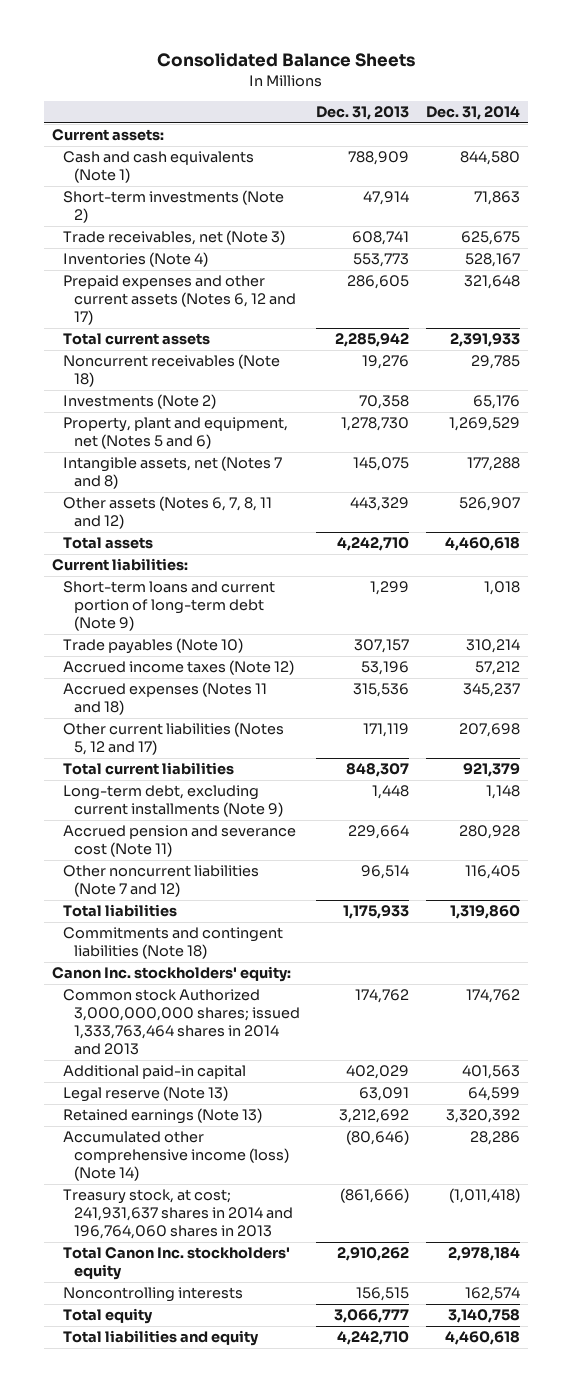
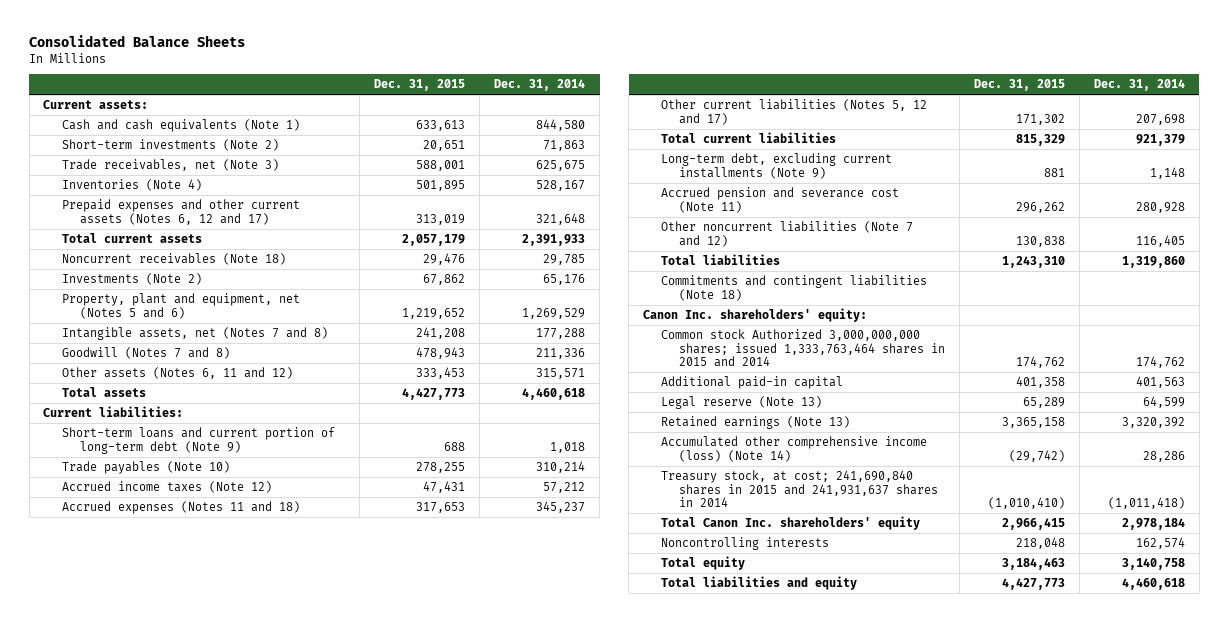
- | Dec. 31, 2013 | Dec. 31, 2014
+ | Dec. 31, 2015 | Dec. 31, 2014
- Other assets (Notes 6, 7, 8, 11 and 12) | 443,329 | 526,907
+ Goodwill (Notes 7 and 8) | 478,943 | 211,336
+ Other assets (Notes 6, 11 and 12) | 333,453 | 315,571
- Canon Inc. stockholders' equity:
- Common stock Authorized 3,000,000,000 shares; issued 1,333,763,464 shares in 2014 and 2013 | 174,762 | 174,762
+ Canon Inc. shareholders' equity:
+ Common stock Authorized 3,000,000,000 shares; issued 1,333,763,464 shares in 2015 and 2014 | 174,762 | 174,762
- Treasury stock, at cost; 241,931,637 shares in 2014 and 196,764,060 shares in 2013 | (861,666) | (1,011,418)
- Total Canon Inc. stockholders' equity | 2,910,262 | 2,978,184
+ Treasury stock, at cost; 241,690,840 shares in 2015 and 241,931,637 shares in 2014 | (1,010,410) | (1,011,418)
+ Total Canon Inc. shareholders' equity | 2,966,415 | 2,978,184

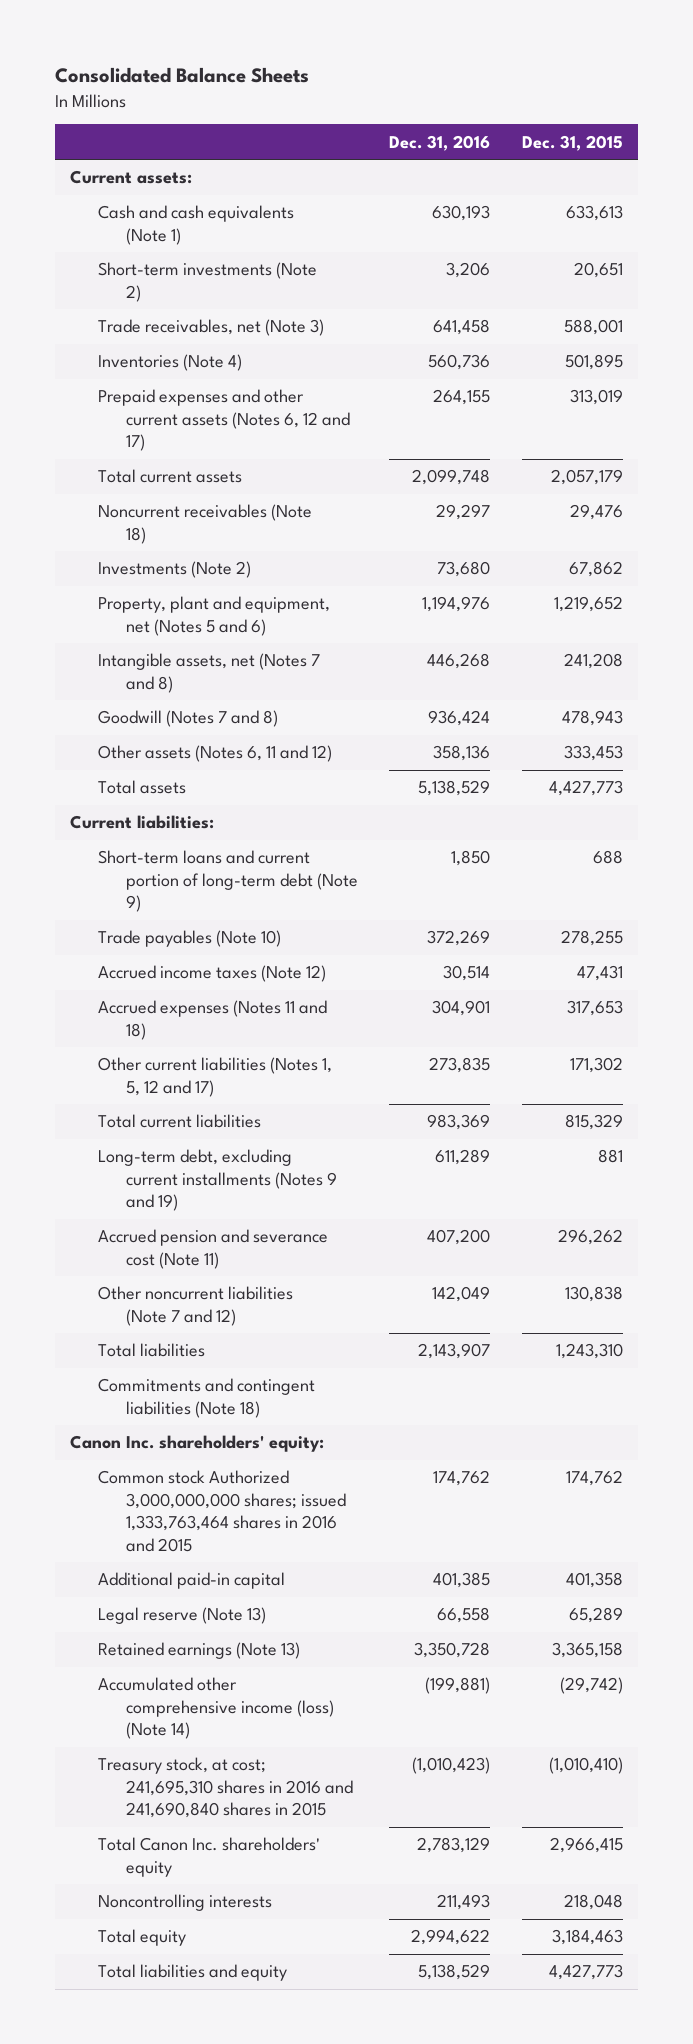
- | Dec. 31, 2015 | Dec. 31, 2014
+ | Dec. 31, 2016 | Dec. 31, 2015
- Other current liabilities (Notes 5, 12 and 17) | 171,302 | 207,698
+ Other current liabilities (Notes 1, 5, 12 and 17) | 273,835 | 171,302
- Long-term debt, excluding current installments (Note 9) | 881 | 1,148
+ Long-term debt, excluding current installments (Notes 9 and 19) | 611,289 | 881
- Common stock Authorized 3,000,000,000 shares; issued 1,333,763,464 shares in 2015 and 2014 | 174,762 | 174,762
+ Common stock Authorized 3,000,000,000 shares; issued 1,333,763,464 shares in 2016 and 2015 | 174,762 | 174,762
- Treasury stock, at cost; 241,690,840 shares in 2015 and 241,931,637 shares in 2014 | (1,010,410) | (1,011,418)
+ Treasury stock, at cost; 241,695,310 shares in 2016 and 241,690,840 shares in 2015 | (1,010,423) | (1,010,410)

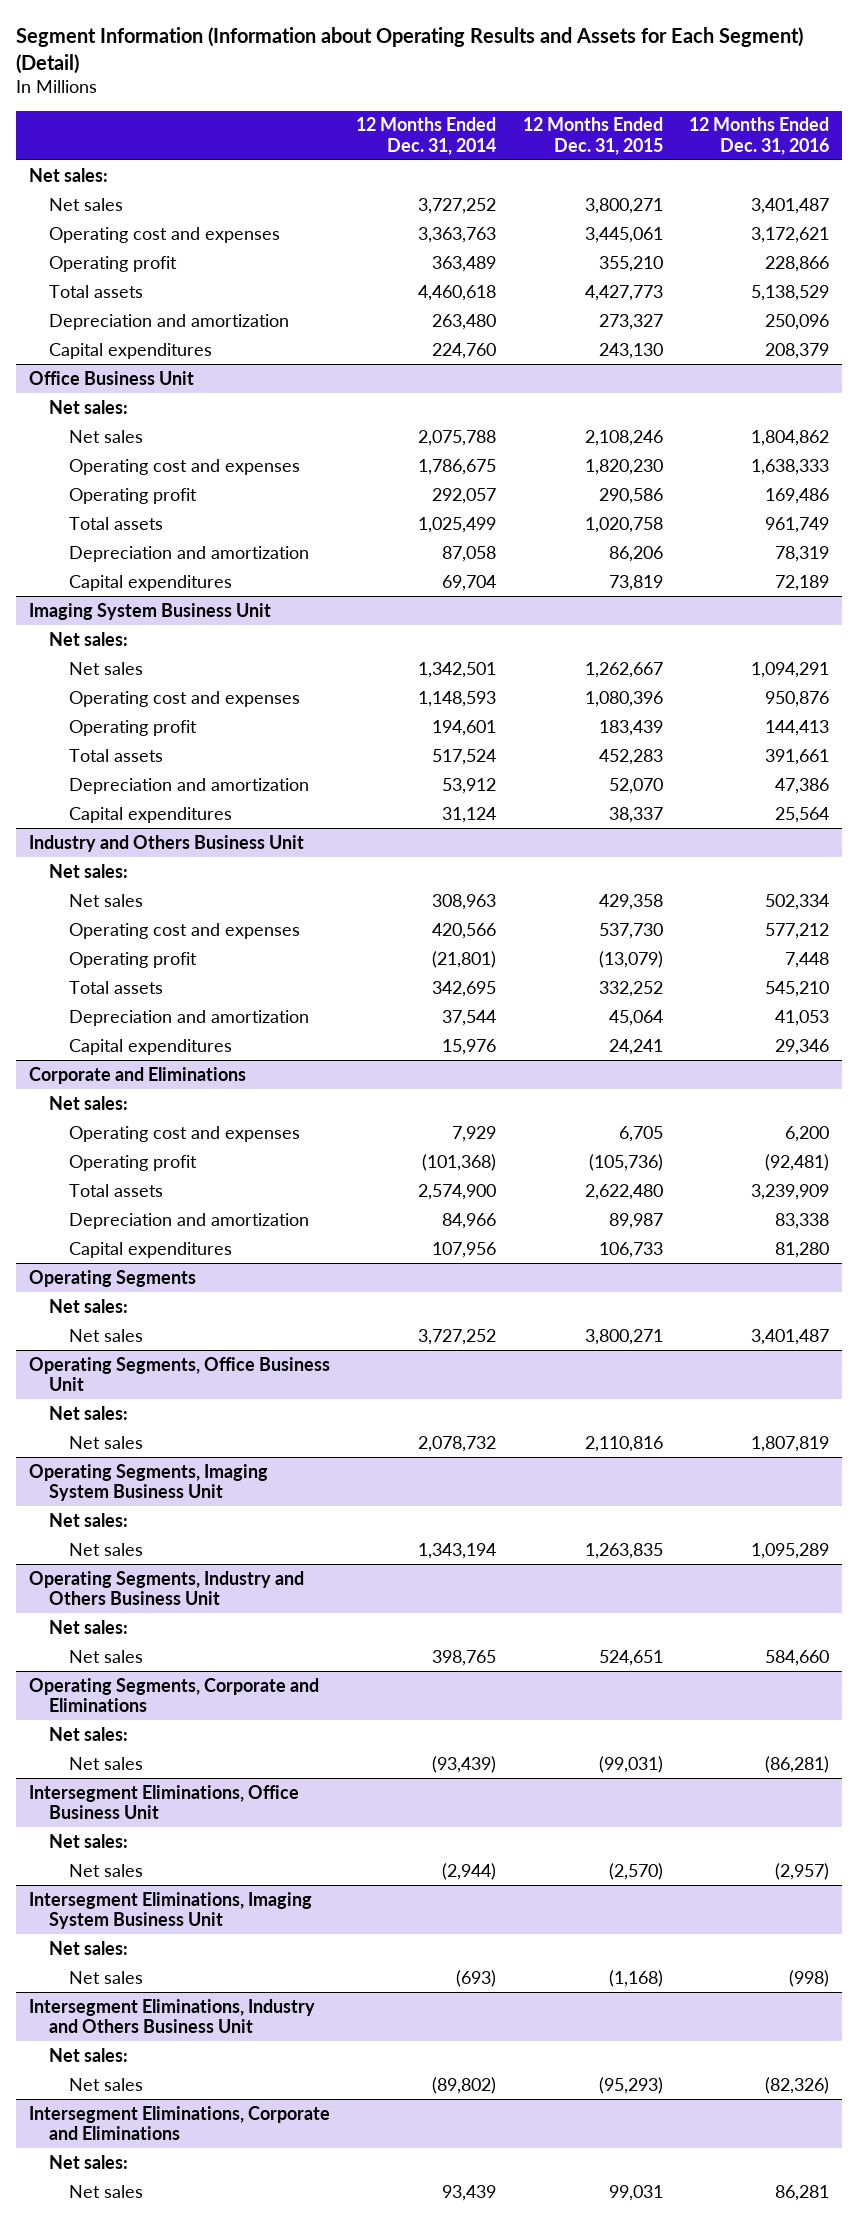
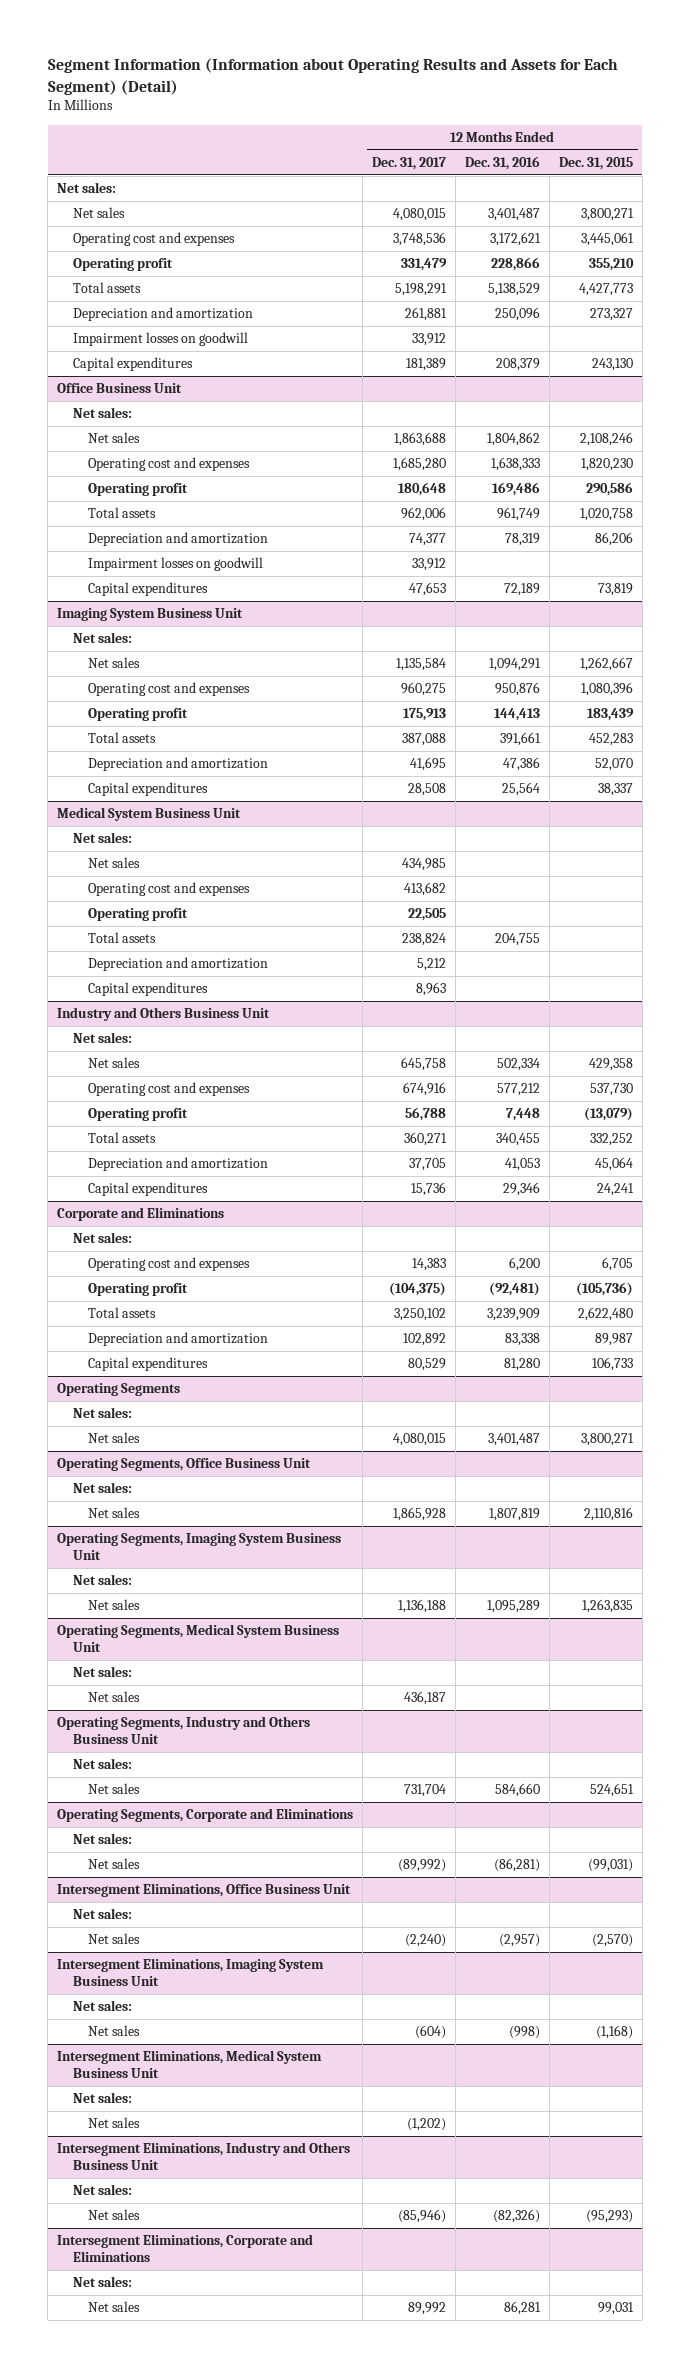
- | 12 Months Ended Dec. 31, 2014 | 12 Months Ended Dec. 31, 2015 | 12 Months Ended Dec. 31, 2016
+ | 12 Months Ended Dec. 31, 2017 | 12 Months Ended Dec. 31, 2016 | 12 Months Ended Dec. 31, 2015
+ Impairment losses on goodwill | 33,912 | |
@ Office Business Unit
+ Impairment losses on goodwill | 33,912 | |
+ Medical System Business Unit
+ Net sales:
+ Net sales | 434,985 | |
+ Operating cost and expenses | 413,682 | |
+ Operating profit | 22,505 | |
+ Total assets | 238,824 | 204,755 |
+ Depreciation and amortization | 5,212 | |
+ Capital expenditures | 8,963 | |
@ Industry and Others Business Unit
- Total assets | 342,695 | 332,252 | 545,210
+ Total assets | 360,271 | 340,455 | 332,252
+ Operating Segments, Medical System Business Unit
+ Net sales:
+ Net sales | 436,187 | |
+ Intersegment Eliminations, Medical System Business Unit
+ Net sales:
+ Net sales | (1,202) | |

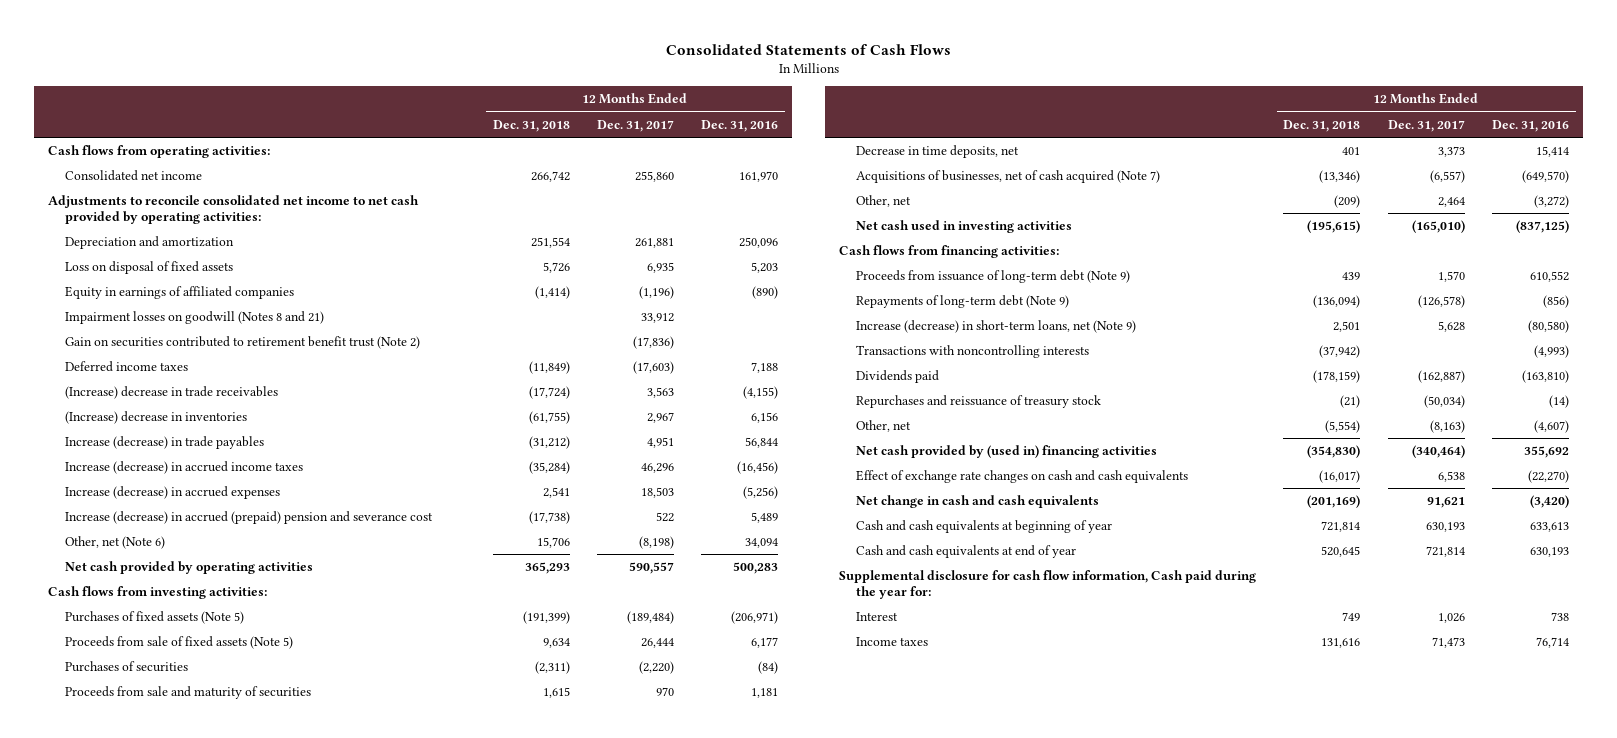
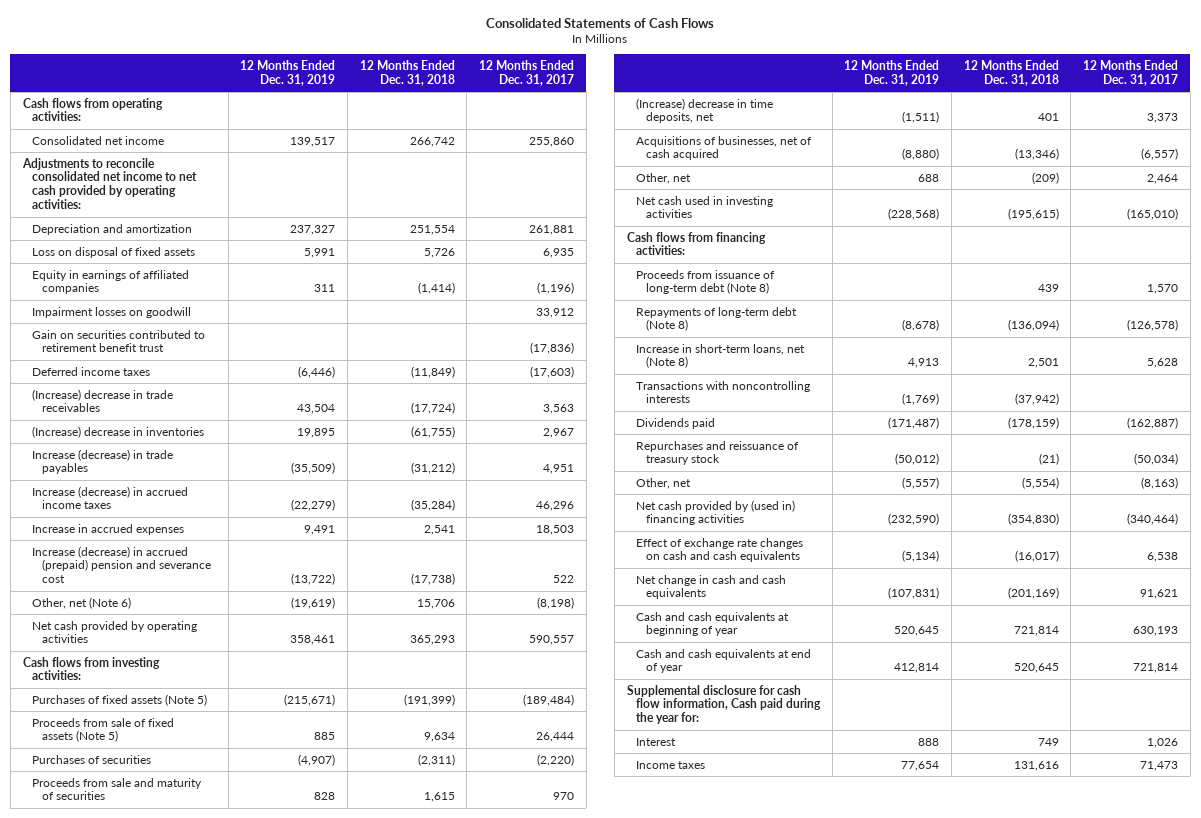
- | 12 Months Ended Dec. 31, 2018 | 12 Months Ended Dec. 31, 2017 | 12 Months Ended Dec. 31, 2016
+ | 12 Months Ended Dec. 31, 2019 | 12 Months Ended Dec. 31, 2018 | 12 Months Ended Dec. 31, 2017
- Impairment losses on goodwill (Notes 8 and 21) | | 33,912 |
- Gain on securities contributed to retirement benefit trust (Note 2) | | (17,836) |
+ Impairment losses on goodwill | | | 33,912
+ Gain on securities contributed to retirement benefit trust | | | (17,836)
- Increase (decrease) in accrued expenses | 2,541 | 18,503 | (5,256)
+ Increase in accrued expenses | 9,491 | 2,541 | 18,503
- Decrease in time deposits, net | 401 | 3,373 | 15,414
- Acquisitions of businesses, net of cash acquired (Note 7) | (13,346) | (6,557) | (649,570)
+ (Increase) decrease in time deposits, net | (1,511) | 401 | 3,373
+ Acquisitions of businesses, net of cash acquired | (8,880) | (13,346) | (6,557)
- Proceeds from issuance of long-term debt (Note 9) | 439 | 1,570 | 610,552
- Repayments of long-term debt (Note 9) | (136,094) | (126,578) | (856)
- Increase (decrease) in short-term loans, net (Note 9) | 2,501 | 5,628 | (80,580)
+ Proceeds from issuance of long-term debt (Note 8) | | 439 | 1,570
+ Repayments of long-term debt (Note 8) | (8,678) | (136,094) | (126,578)
+ Increase in short-term loans, net (Note 8) | 4,913 | 2,501 | 5,628

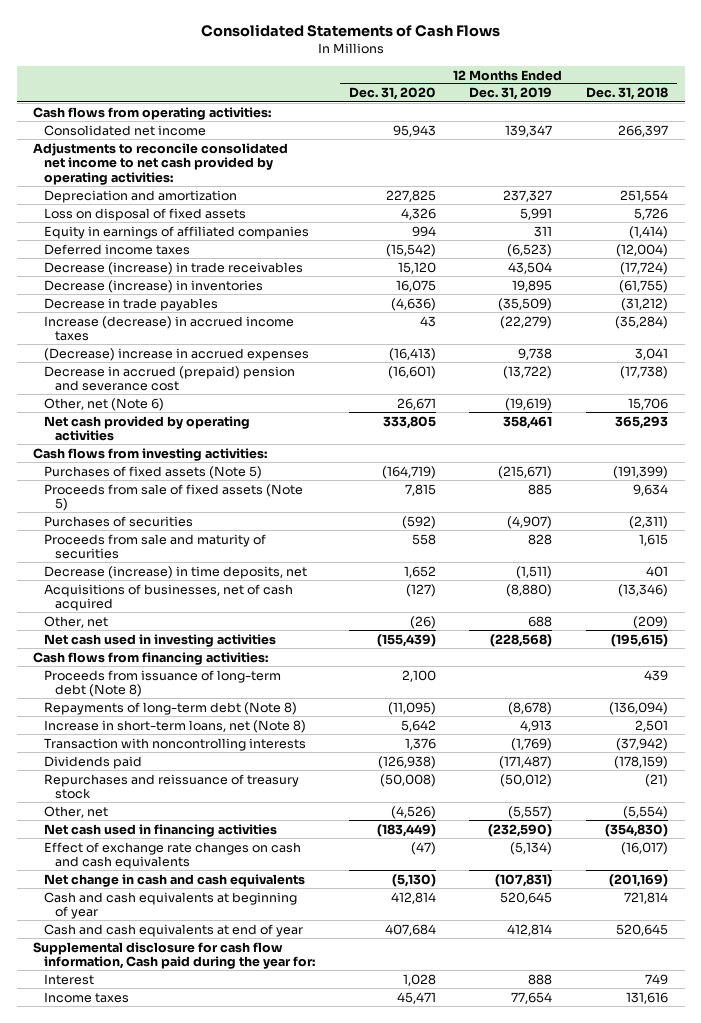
- | 12 Months Ended Dec. 31, 2019 | 12 Months Ended Dec. 31, 2018 | 12 Months Ended Dec. 31, 2017
+ | 12 Months Ended Dec. 31, 2020 | 12 Months Ended Dec. 31, 2019 | 12 Months Ended Dec. 31, 2018
- Consolidated net income | 139,517 | 266,742 | 255,860
+ Consolidated net income | 95,943 | 139,347 | 266,397
- Impairment losses on goodwill | | | 33,912
- Gain on securities contributed to retirement benefit trust | | | (17,836)
- Deferred income taxes | (6,446) | (11,849) | (17,603)
- (Increase) decrease in trade receivables | 43,504 | (17,724) | 3,563
- (Increase) decrease in inventories | 19,895 | (61,755) | 2,967
- Increase (decrease) in trade payables | (35,509) | (31,212) | 4,951
+ Deferred income taxes | (15,542) | (6,523) | (12,004)
+ Decrease (increase) in trade receivables | 15,120 | 43,504 | (17,724)
+ Decrease (increase) in inventories | 16,075 | 19,895 | (61,755)
+ Decrease in trade payables | (4,636) | (35,509) | (31,212)
- Increase in accrued expenses | 9,491 | 2,541 | 18,503
- Increase (decrease) in accrued (prepaid) pension and severance cost | (13,722) | (17,738) | 522
+ (Decrease) increase in accrued expenses | (16,413) | 9,738 | 3,041
+ Decrease in accrued (prepaid) pension and severance cost | (16,601) | (13,722) | (17,738)
- (Increase) decrease in time deposits, net | (1,511) | 401 | 3,373
+ Decrease (increase) in time deposits, net | 1,652 | (1,511) | 401
- Transactions with noncontrolling interests | (1,769) | (37,942) |
+ Transaction with noncontrolling interests | 1,376 | (1,769) | (37,942)
- Net cash provided by (used in) financing activities | (232,590) | (354,830) | (340,464)
+ Net cash used in financing activities | (183,449) | (232,590) | (354,830)

